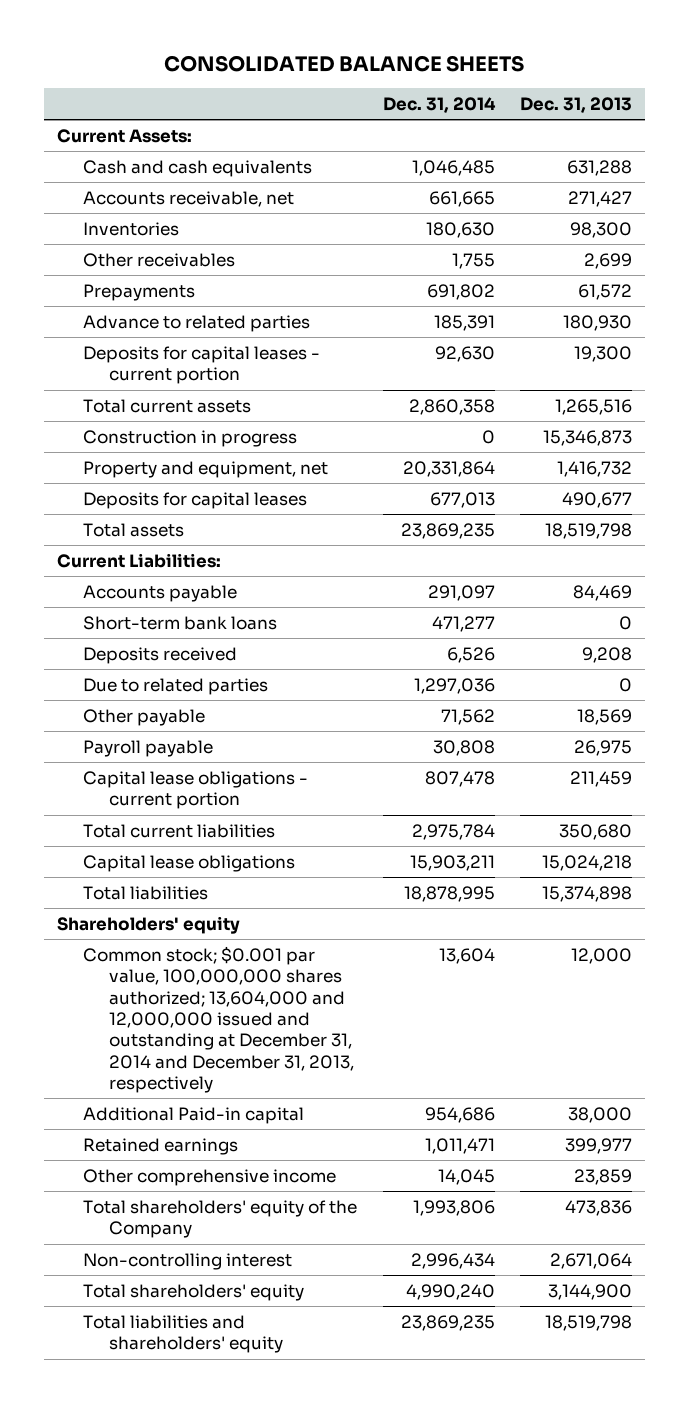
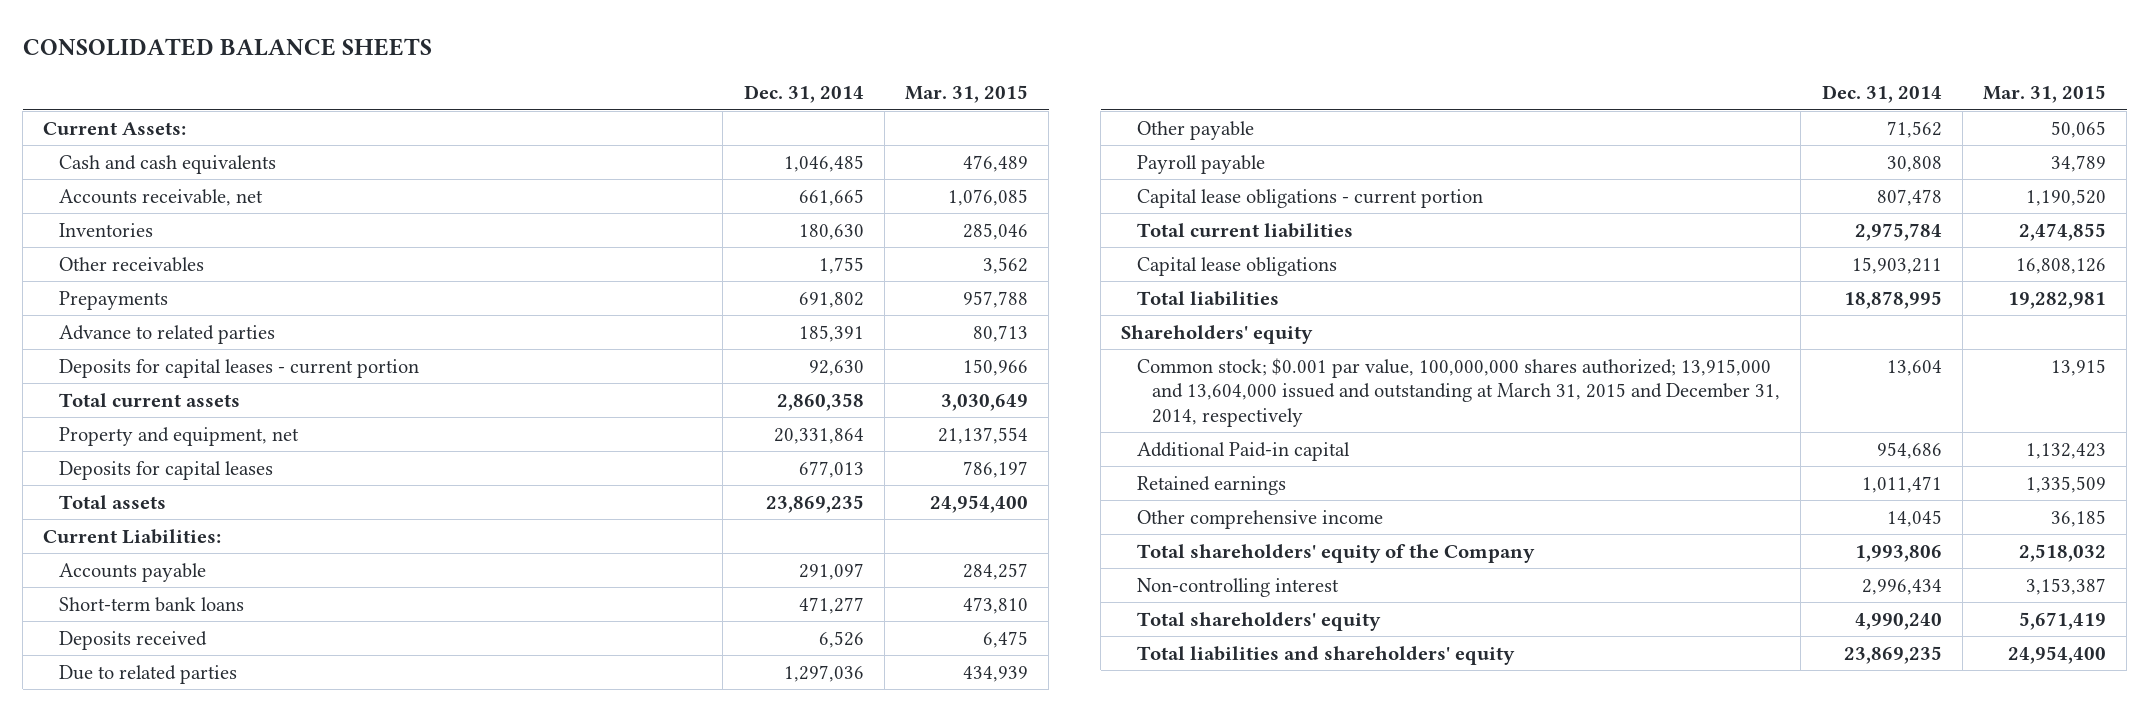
- | Dec. 31, 2014 | Dec. 31, 2013
+ | Dec. 31, 2014 | Mar. 31, 2015
- Construction in progress | 0 | 15,346,873
- Common stock; $0.001 par value, 100,000,000 shares authorized; 13,604,000 and 12,000,000 issued and outstanding at December 31, 2014 and December 31, 2013, respectively | 13,604 | 12,000
+ Common stock; $0.001 par value, 100,000,000 shares authorized; 13,915,000 and 13,604,000 issued and outstanding at March 31, 2015 and December 31, 2014, respectively | 13,604 | 13,915

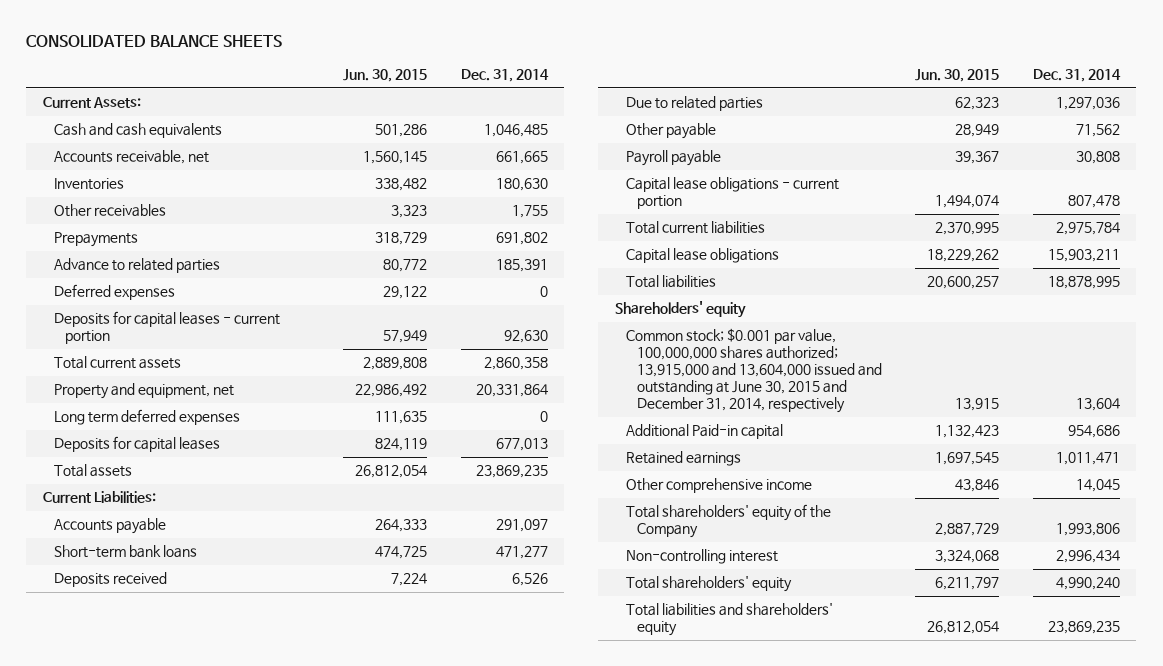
- | Dec. 31, 2014 | Mar. 31, 2015
+ | Jun. 30, 2015 | Dec. 31, 2014
+ Deferred expenses | 29,122 | 0
+ Long term deferred expenses | 111,635 | 0
- Common stock; $0.001 par value, 100,000,000 shares authorized; 13,915,000 and 13,604,000 issued and outstanding at March 31, 2015 and December 31, 2014, respectively | 13,604 | 13,915
+ Common stock; $0.001 par value, 100,000,000 shares authorized; 13,915,000 and 13,604,000 issued and outstanding at June 30, 2015 and December 31, 2014, respectively | 13,915 | 13,604

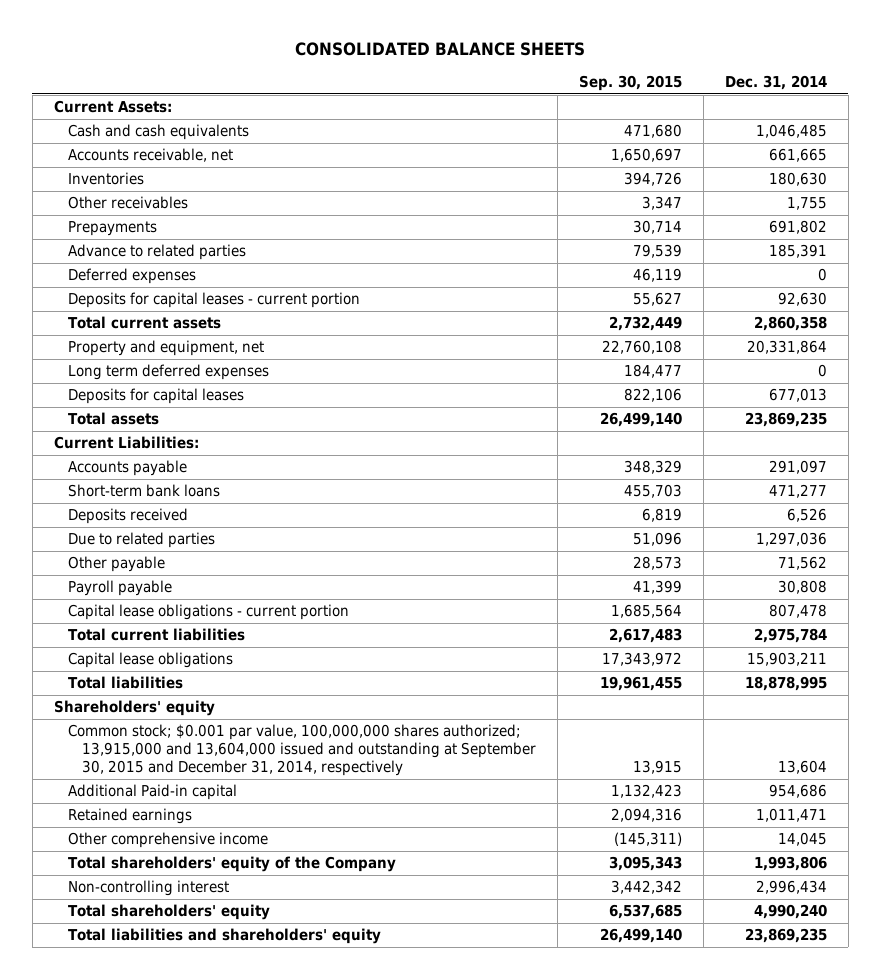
- | Jun. 30, 2015 | Dec. 31, 2014
+ | Sep. 30, 2015 | Dec. 31, 2014
- Common stock; $0.001 par value, 100,000,000 shares authorized; 13,915,000 and 13,604,000 issued and outstanding at June 30, 2015 and December 31, 2014, respectively | 13,915 | 13,604
+ Common stock; $0.001 par value, 100,000,000 shares authorized; 13,915,000 and 13,604,000 issued and outstanding at September 30, 2015 and December 31, 2014, respectively | 13,915 | 13,604

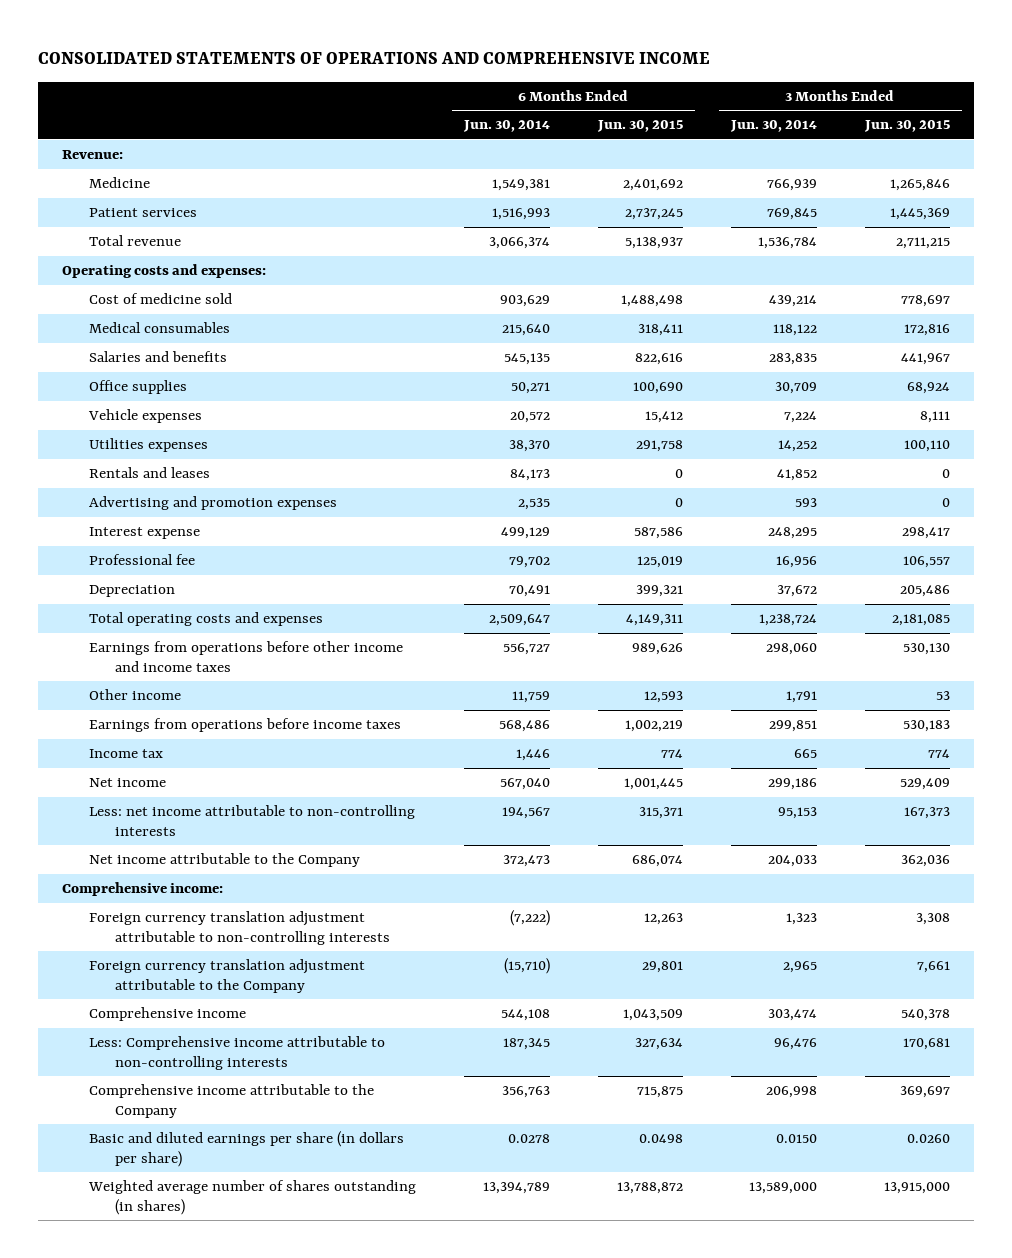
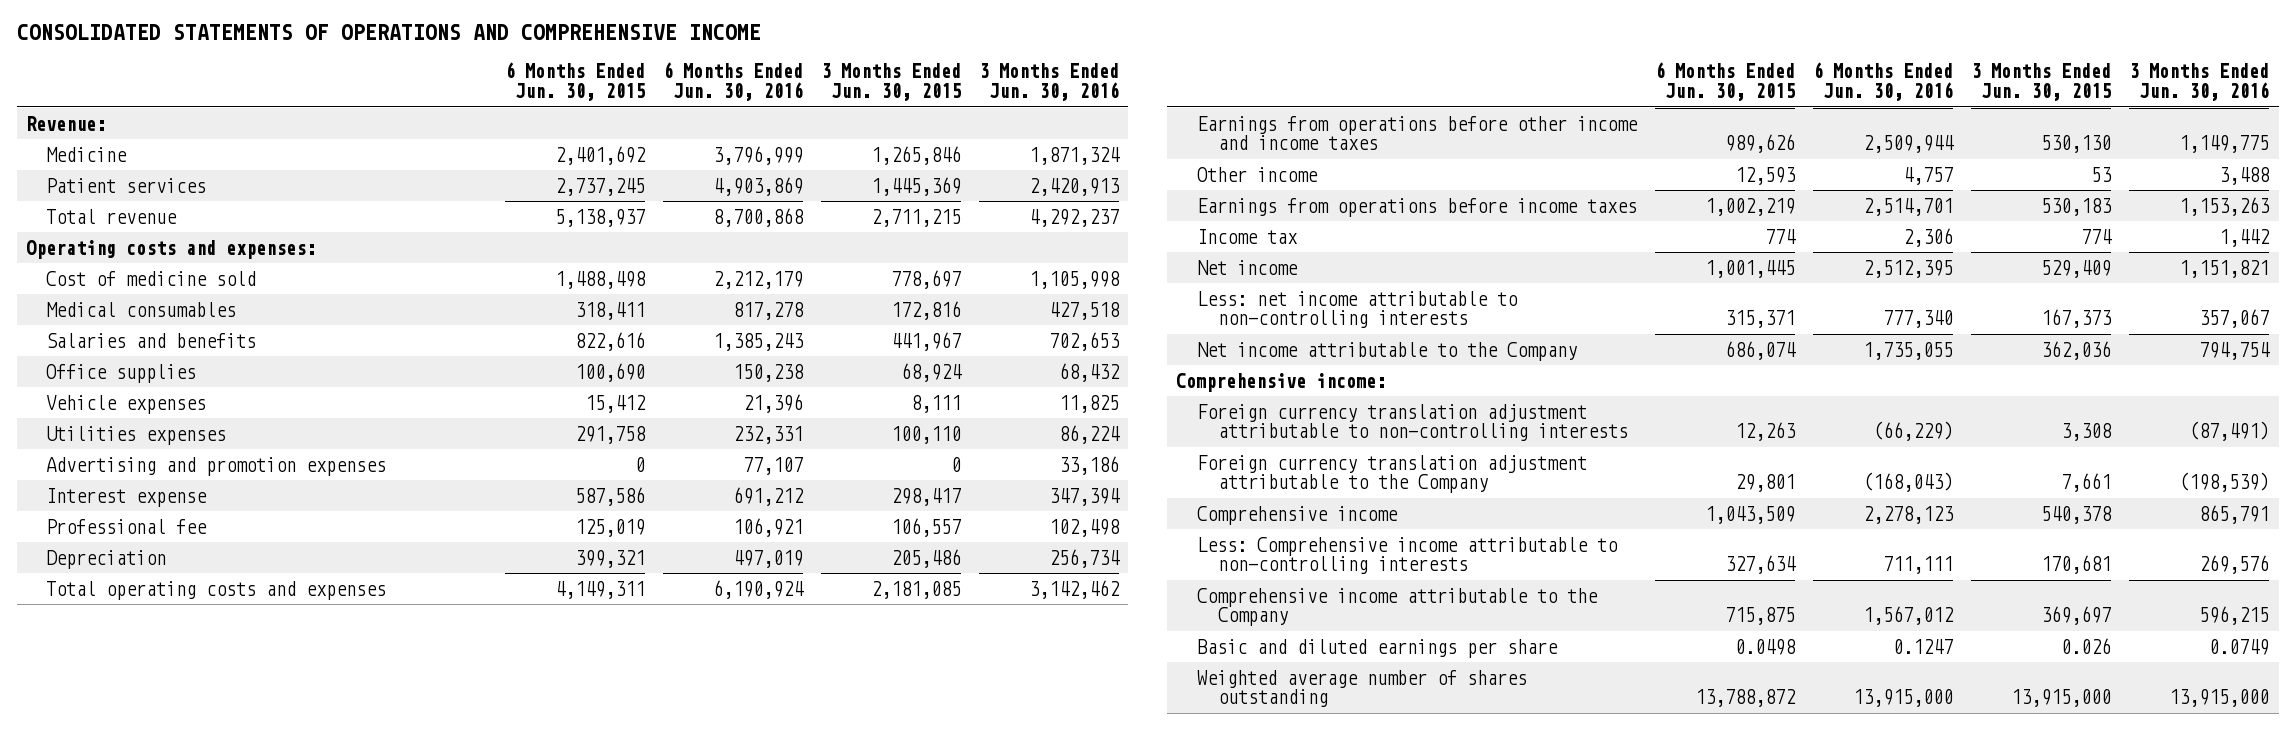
- | 6 Months Ended Jun. 30, 2014 | 6 Months Ended Jun. 30, 2015 | 3 Months Ended Jun. 30, 2014 | 3 Months Ended Jun. 30, 2015
+ | 6 Months Ended Jun. 30, 2015 | 6 Months Ended Jun. 30, 2016 | 3 Months Ended Jun. 30, 2015 | 3 Months Ended Jun. 30, 2016
- Rentals and leases | 84,173 | 0 | 41,852 | 0
- Basic and diluted earnings per share (in dollars per share) | 0.0278 | 0.0498 | 0.0150 | 0.0260
- Weighted average number of shares outstanding (in shares) | 13,394,789 | 13,788,872 | 13,589,000 | 13,915,000
+ Basic and diluted earnings per share | 0.0498 | 0.1247 | 0.026 | 0.0749
+ Weighted average number of shares outstanding | 13,788,872 | 13,915,000 | 13,915,000 | 13,915,000

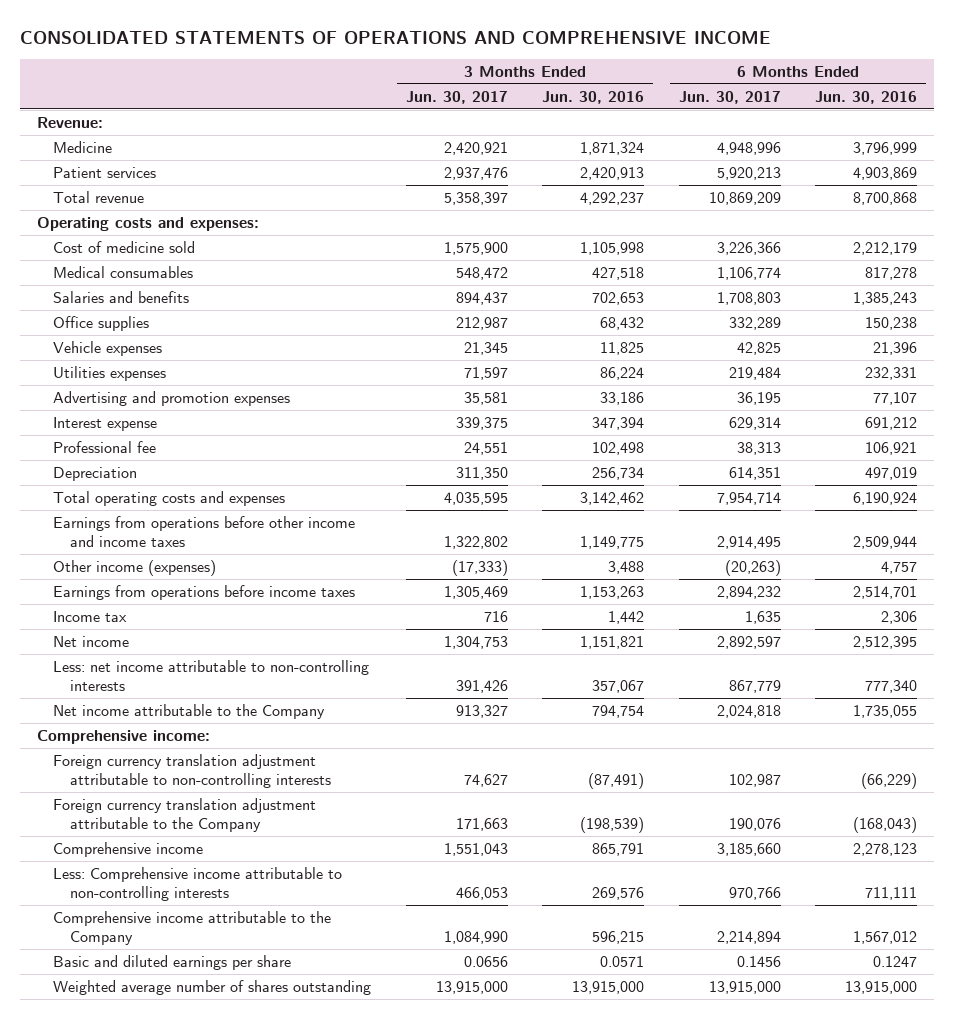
- | 6 Months Ended Jun. 30, 2015 | 6 Months Ended Jun. 30, 2016 | 3 Months Ended Jun. 30, 2015 | 3 Months Ended Jun. 30, 2016
+ | 3 Months Ended Jun. 30, 2017 | 3 Months Ended Jun. 30, 2016 | 6 Months Ended Jun. 30, 2017 | 6 Months Ended Jun. 30, 2016
- Other income | 12,593 | 4,757 | 53 | 3,488
+ Other income (expenses) | (17,333) | 3,488 | (20,263) | 4,757
- Basic and diluted earnings per share | 0.0498 | 0.1247 | 0.026 | 0.0749
+ Basic and diluted earnings per share | 0.0656 | 0.0571 | 0.1456 | 0.1247

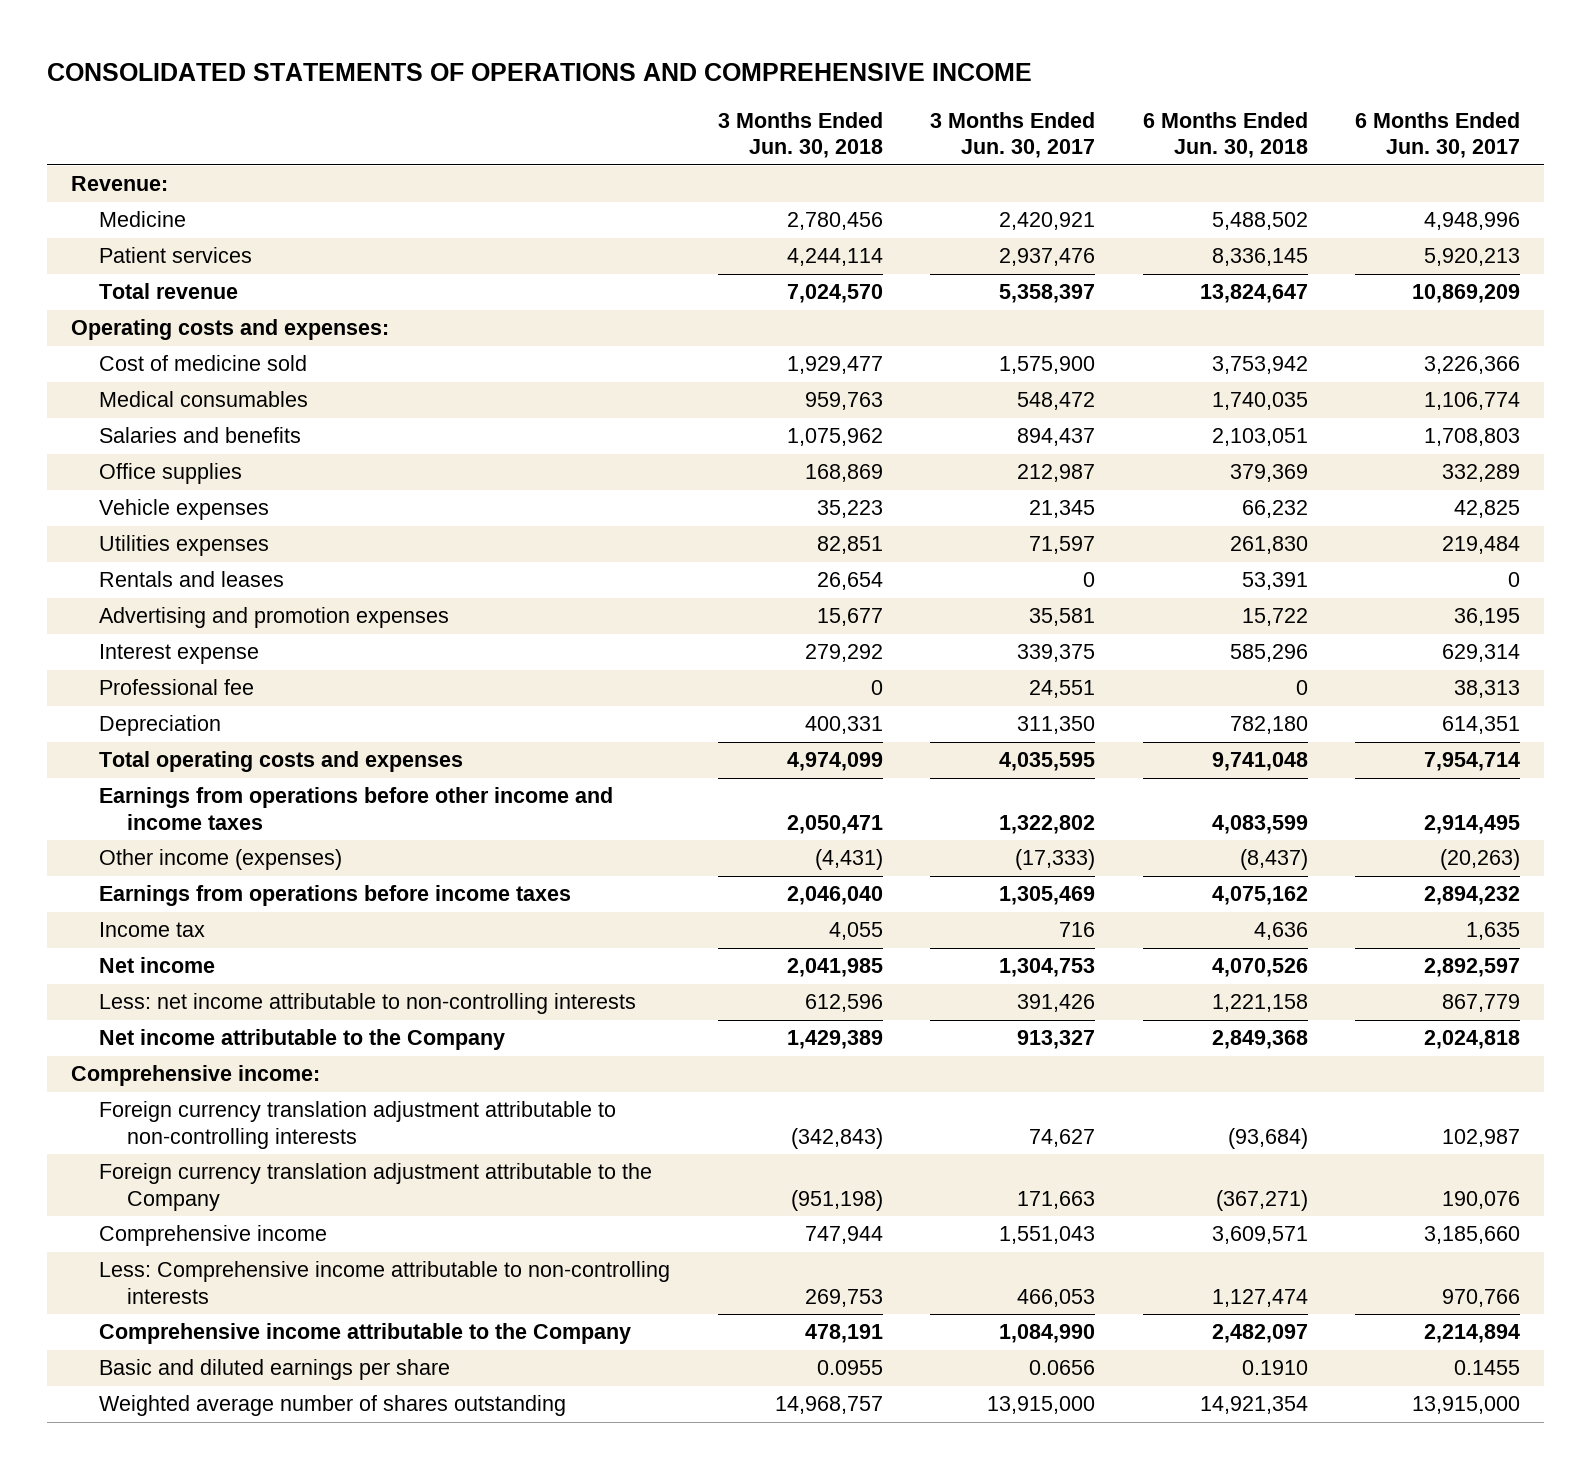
- | 3 Months Ended Jun. 30, 2017 | 3 Months Ended Jun. 30, 2016 | 6 Months Ended Jun. 30, 2017 | 6 Months Ended Jun. 30, 2016
+ | 3 Months Ended Jun. 30, 2018 | 3 Months Ended Jun. 30, 2017 | 6 Months Ended Jun. 30, 2018 | 6 Months Ended Jun. 30, 2017
+ Rentals and leases | 26,654 | 0 | 53,391 | 0
- Basic and diluted earnings per share | 0.0656 | 0.0571 | 0.1456 | 0.1247
+ Basic and diluted earnings per share | 0.0955 | 0.0656 | 0.1910 | 0.1455

